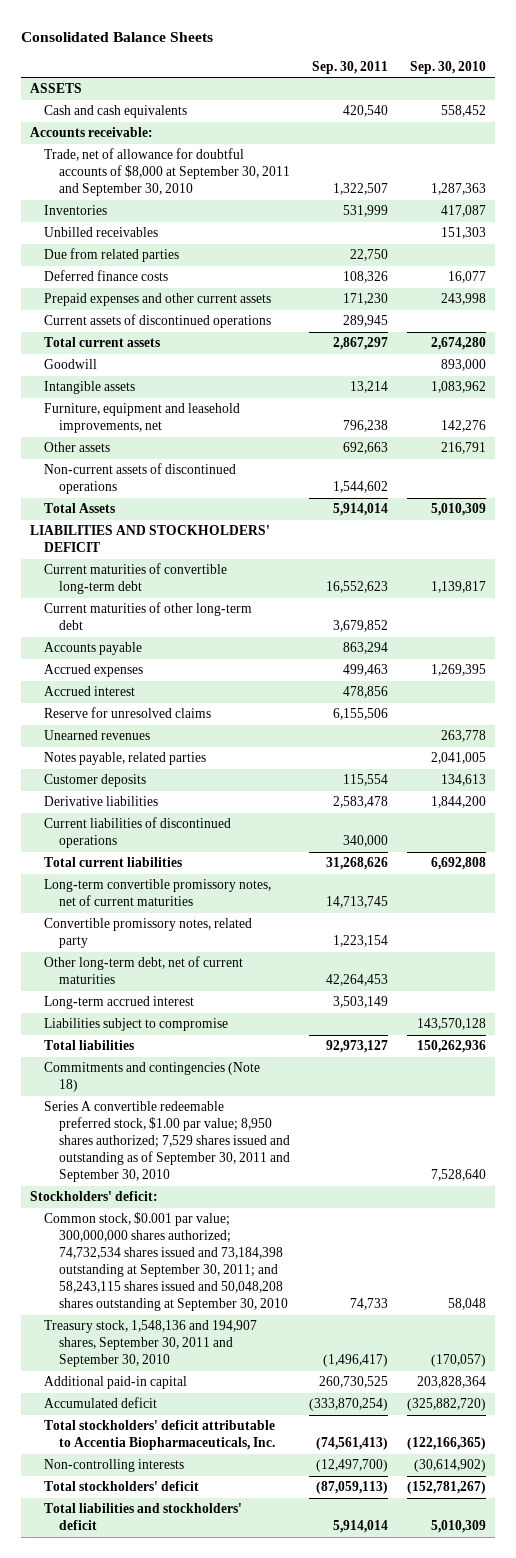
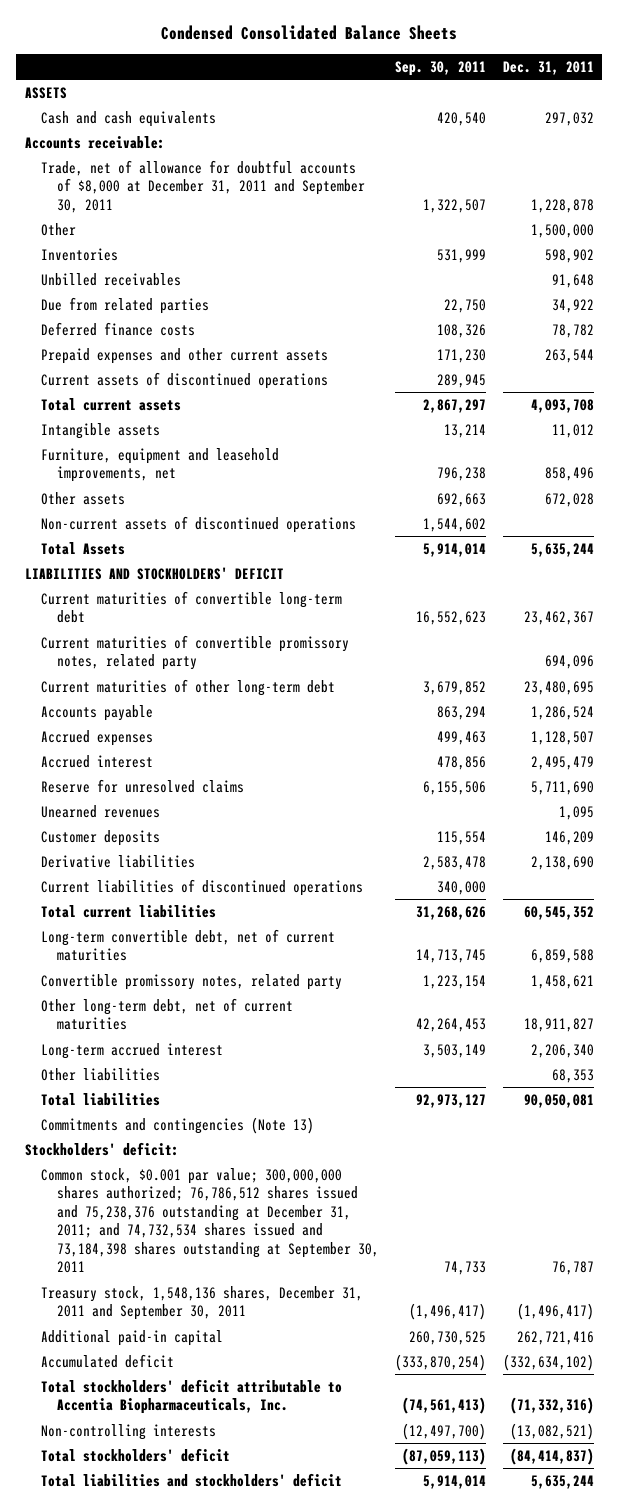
- Consolidated Balance Sheets
+ Condensed Consolidated Balance Sheets
- | Sep. 30, 2011 | Sep. 30, 2010
+ | Sep. 30, 2011 | Dec. 31, 2011
- Trade, net of allowance for doubtful accounts of $8,000 at September 30, 2011 and September 30, 2010 | 1,322,507 | 1,287,363
+ Trade, net of allowance for doubtful accounts of $8,000 at December 31, 2011 and September 30, 2011 | 1,322,507 | 1,228,878
+ Other | | 1,500,000
- Goodwill | | 893,000
+ Current maturities of convertible promissory notes, related party | | 694,096
- Notes payable, related parties | | 2,041,005
- Long-term convertible promissory notes, net of current maturities | 14,713,745 |
+ Long-term convertible debt, net of current maturities | 14,713,745 | 6,859,588
- Liabilities subject to compromise | | 143,570,128
+ Other liabilities | | 68,353
- Commitments and contingencies (Note 18)
- Series A convertible redeemable preferred stock, $1.00 par value; 8,950 shares authorized; 7,529 shares issued and outstanding as of September 30, 2011 and September 30, 2010 | | 7,528,640
+ Commitments and contingencies (Note 13)
- Common stock, $0.001 par value; 300,000,000 shares authorized; 74,732,534 shares issued and 73,184,398 outstanding at September 30, 2011; and 58,243,115 shares issued and 50,048,208 shares outstanding at September 30, 2010 | 74,733 | 58,048
- Treasury stock, 1,548,136 and 194,907 shares, September 30, 2011 and September 30, 2010 | (1,496,417) | (170,057)
+ Common stock, $0.001 par value; 300,000,000 shares authorized; 76,786,512 shares issued and 75,238,376 outstanding at December 31, 2011; and 74,732,534 shares issued and 73,184,398 shares outstanding at September 30, 2011 | 74,733 | 76,787
+ Treasury stock, 1,548,136 shares, December 31, 2011 and September 30, 2011 | (1,496,417) | (1,496,417)

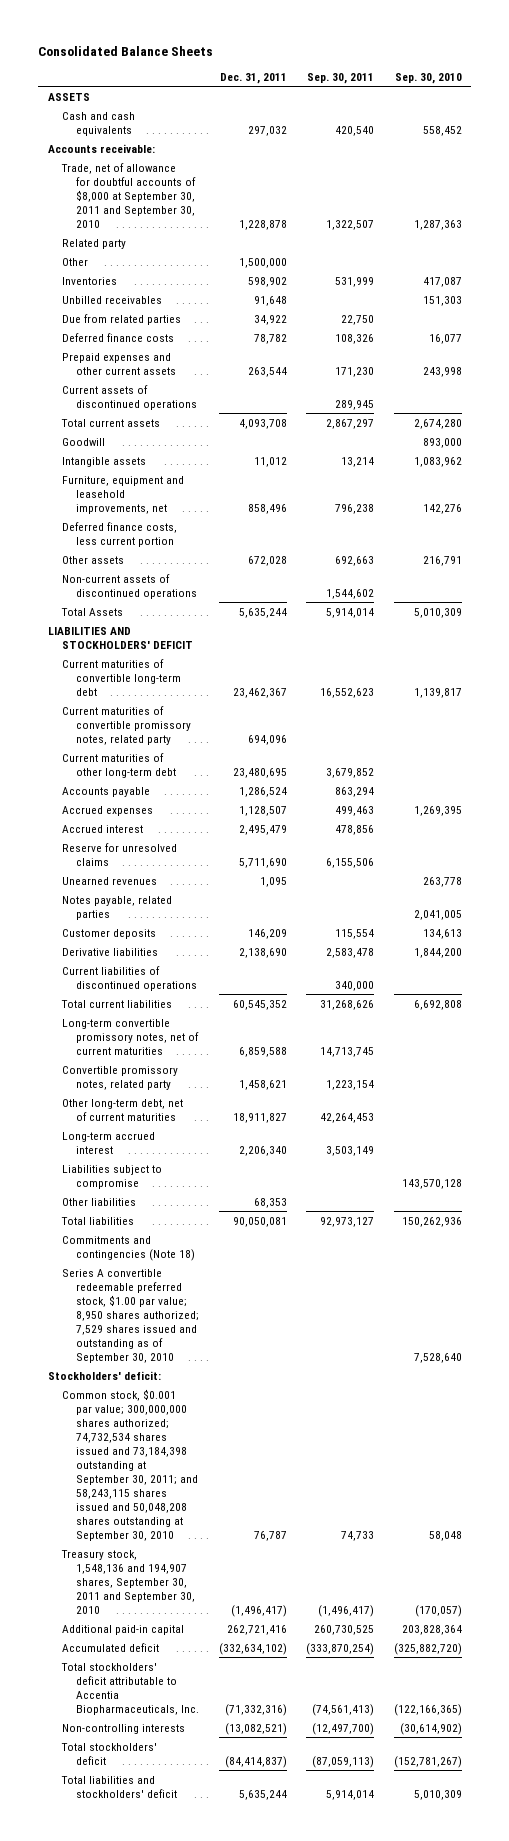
- Condensed Consolidated Balance Sheets
+ Consolidated Balance Sheets
- | Sep. 30, 2011 | Dec. 31, 2011
+ | Dec. 31, 2011 | Sep. 30, 2011 | Sep. 30, 2010
- Trade, net of allowance for doubtful accounts of $8,000 at December 31, 2011 and September 30, 2011 | 1,322,507 | 1,228,878
+ Trade, net of allowance for doubtful accounts of $8,000 at September 30, 2011 and September 30, 2010 | 1,228,878 | 1,322,507 | 1,287,363
+ Related party
+ Goodwill | | | 893,000
+ Deferred finance costs, less current portion
+ Notes payable, related parties | | | 2,041,005
- Long-term convertible debt, net of current maturities | 14,713,745 | 6,859,588
+ Long-term convertible promissory notes, net of current maturities | 6,859,588 | 14,713,745 |
+ Liabilities subject to compromise | | | 143,570,128
- Commitments and contingencies (Note 13)
+ Commitments and contingencies (Note 18)
+ Series A convertible redeemable preferred stock, $1.00 par value; 8,950 shares authorized; 7,529 shares issued and outstanding as of September 30, 2010 | | | 7,528,640
- Common stock, $0.001 par value; 300,000,000 shares authorized; 76,786,512 shares issued and 75,238,376 outstanding at December 31, 2011; and 74,732,534 shares issued and 73,184,398 shares outstanding at September 30, 2011 | 74,733 | 76,787
- Treasury stock, 1,548,136 shares, December 31, 2011 and September 30, 2011 | (1,496,417) | (1,496,417)
+ Common stock, $0.001 par value; 300,000,000 shares authorized; 74,732,534 shares issued and 73,184,398 outstanding at September 30, 2011; and 58,243,115 shares issued and 50,048,208 shares outstanding at September 30, 2010 | 76,787 | 74,733 | 58,048
+ Treasury stock, 1,548,136 and 194,907 shares, September 30, 2011 and September 30, 2010 | (1,496,417) | (1,496,417) | (170,057)

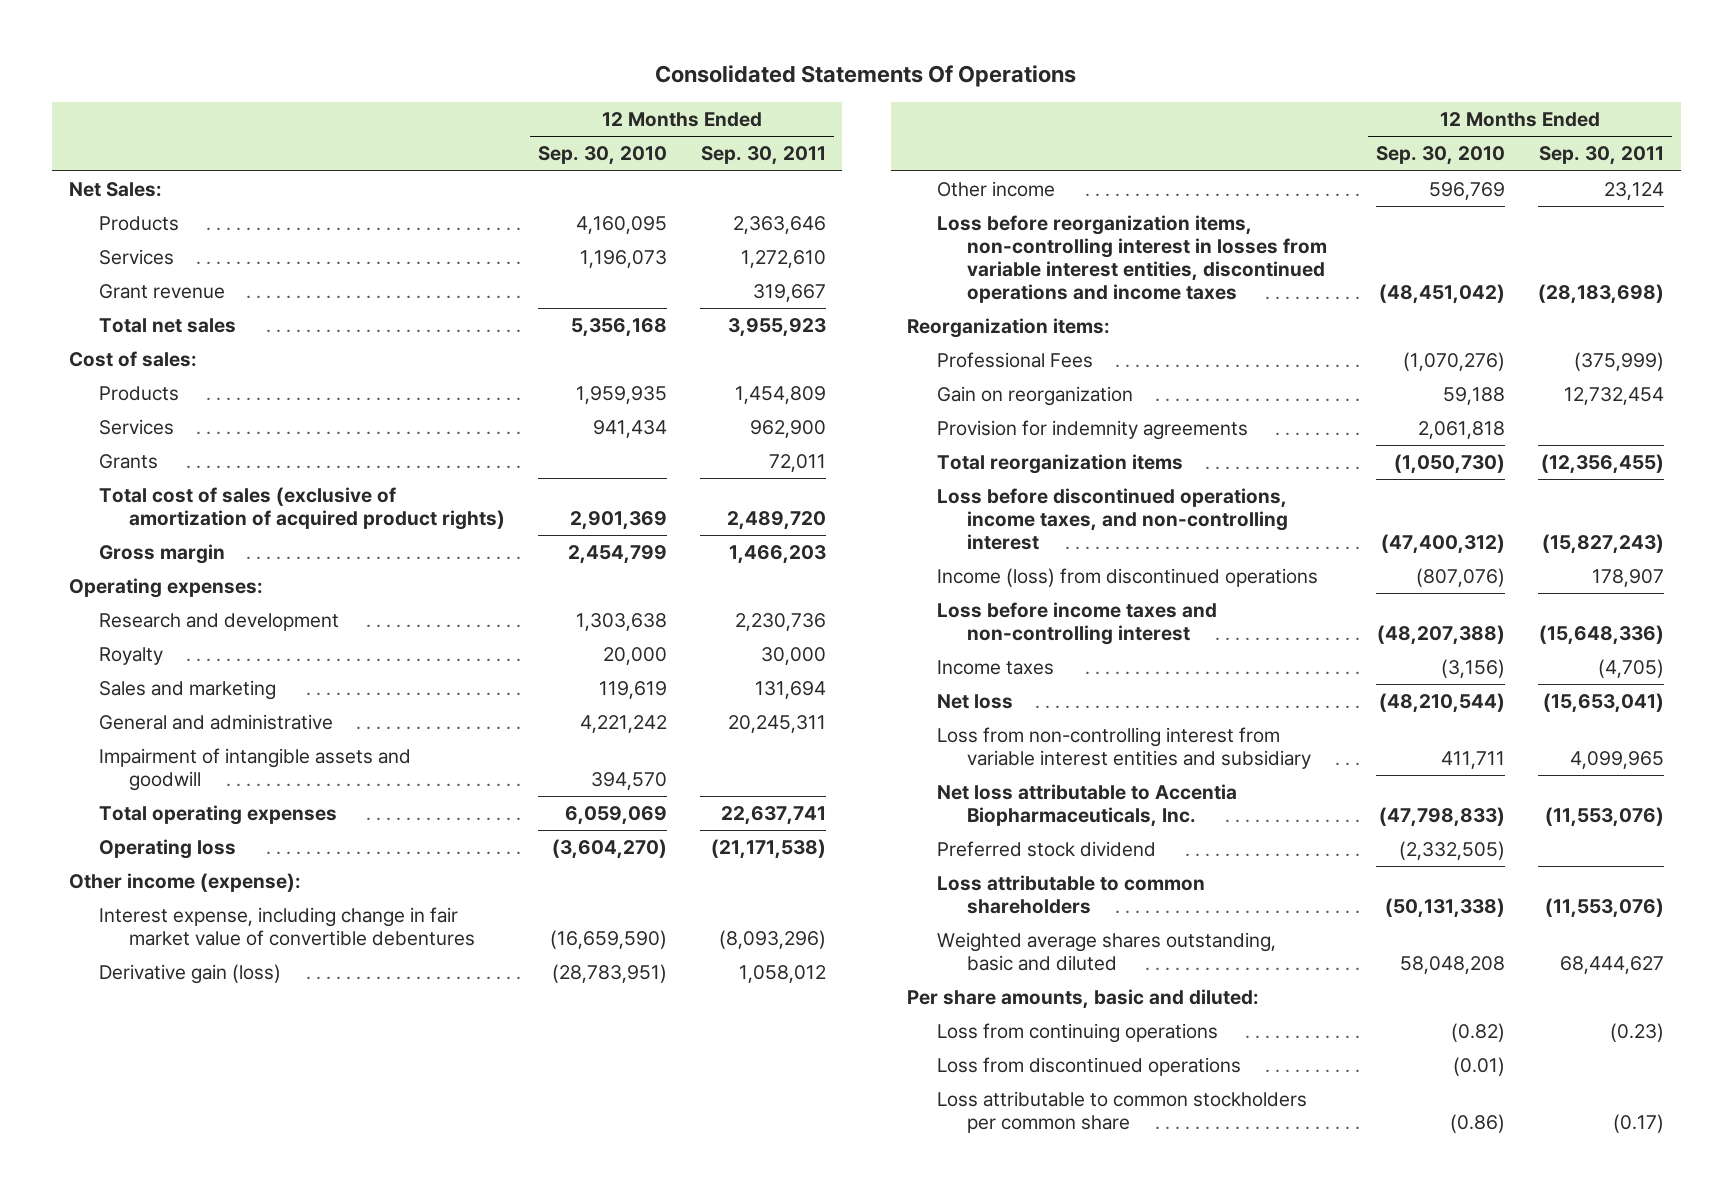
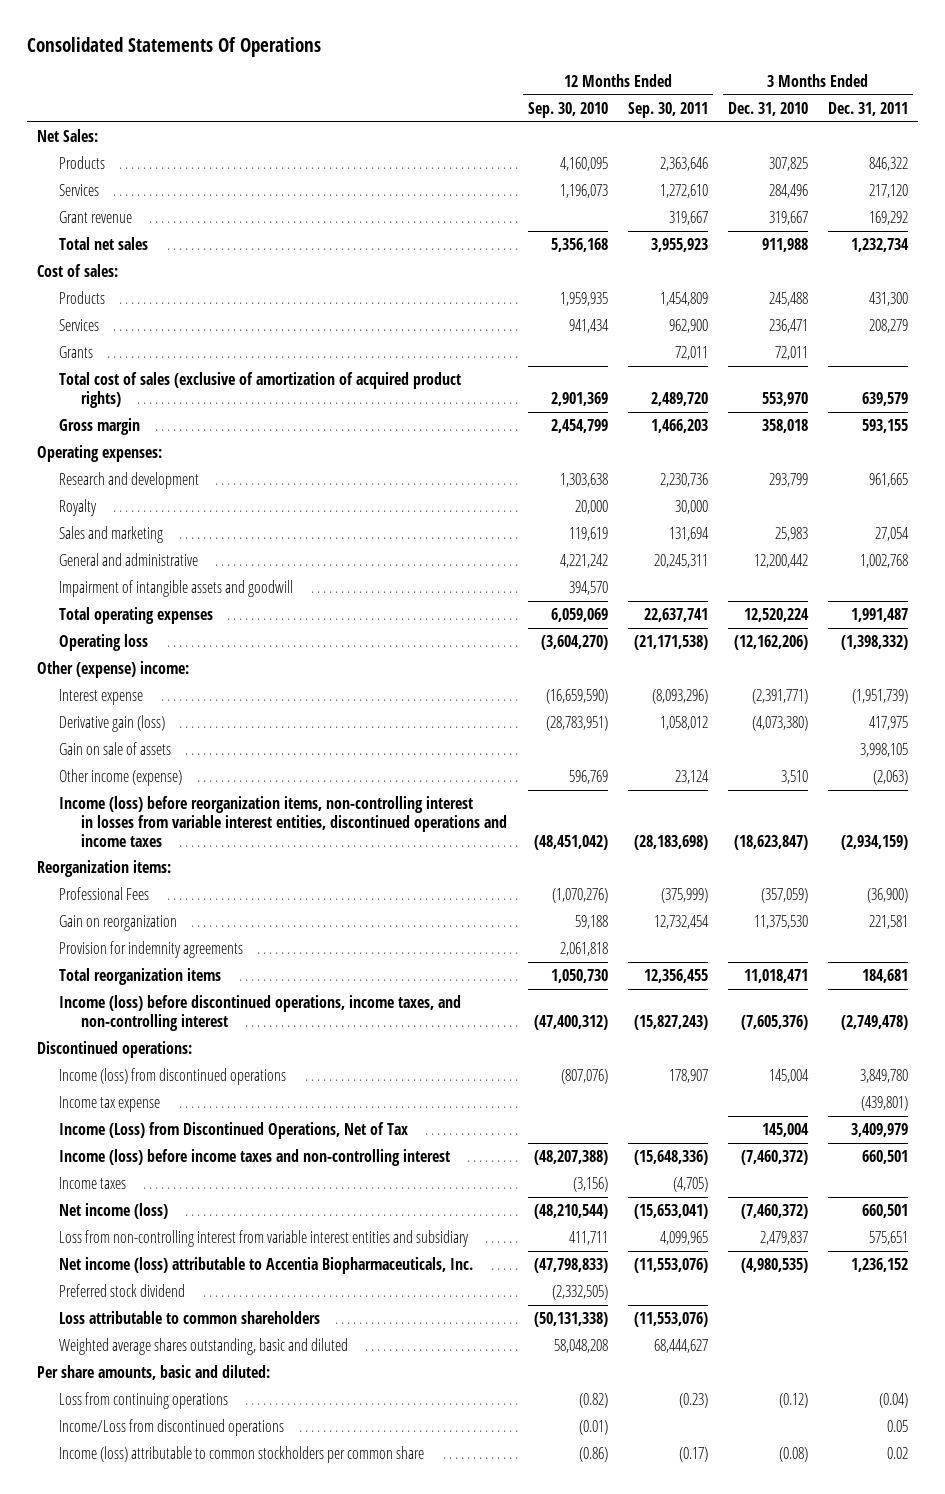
- | 12 Months Ended Sep. 30, 2010 | 12 Months Ended Sep. 30, 2011
+ | 12 Months Ended Sep. 30, 2010 | 12 Months Ended Sep. 30, 2011 | 3 Months Ended Dec. 31, 2010 | 3 Months Ended Dec. 31, 2011
- Other income (expense):
- Interest expense, including change in fair market value of convertible debentures | (16,659,590) | (8,093,296)
+ Other (expense) income:
+ Interest expense | (16,659,590) | (8,093,296) | (2,391,771) | (1,951,739)
- Other income | 596,769 | 23,124
- Loss before reorganization items, non-controlling interest in losses from variable interest entities, discontinued operations and income taxes | (48,451,042) | (28,183,698)
+ Gain on sale of assets | | | | 3,998,105
+ Other income (expense) | 596,769 | 23,124 | 3,510 | (2,063)
+ Income (loss) before reorganization items, non-controlling interest in losses from variable interest entities, discontinued operations and income taxes | (48,451,042) | (28,183,698) | (18,623,847) | (2,934,159)
- Total reorganization items | (1,050,730) | (12,356,455)
- Loss before discontinued operations, income taxes, and non-controlling interest | (47,400,312) | (15,827,243)
+ Total reorganization items | 1,050,730 | 12,356,455 | 11,018,471 | 184,681
+ Income (loss) before discontinued operations, income taxes, and non-controlling interest | (47,400,312) | (15,827,243) | (7,605,376) | (2,749,478)
+ Discontinued operations:
- Loss before income taxes and non-controlling interest | (48,207,388) | (15,648,336)
+ Income tax expense | | | | (439,801)
+ Income (Loss) from Discontinued Operations, Net of Tax | | | 145,004 | 3,409,979
+ Income (loss) before income taxes and non-controlling interest | (48,207,388) | (15,648,336) | (7,460,372) | 660,501
- Net loss | (48,210,544) | (15,653,041)
+ Net income (loss) | (48,210,544) | (15,653,041) | (7,460,372) | 660,501
- Net loss attributable to Accentia Biopharmaceuticals, Inc. | (47,798,833) | (11,553,076)
+ Net income (loss) attributable to Accentia Biopharmaceuticals, Inc. | (47,798,833) | (11,553,076) | (4,980,535) | 1,236,152
- Loss from discontinued operations | (0.01) |
- Loss attributable to common stockholders per common share | (0.86) | (0.17)
+ Income/Loss from discontinued operations | (0.01) | | | 0.05
+ Income (loss) attributable to common stockholders per common share | (0.86) | (0.17) | (0.08) | 0.02

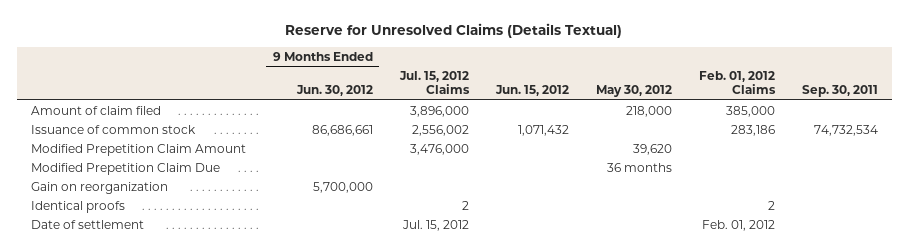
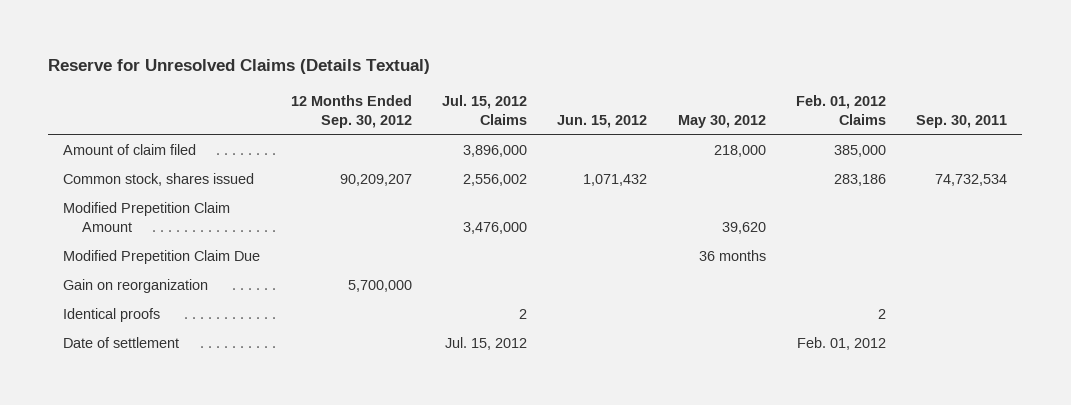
- | 9 Months Ended Jun. 30, 2012 | Jul. 15, 2012 Claims | Jun. 15, 2012 | May 30, 2012 | Feb. 01, 2012 Claims | Sep. 30, 2011
+ | 12 Months Ended Sep. 30, 2012 | Jul. 15, 2012 Claims | Jun. 15, 2012 | May 30, 2012 | Feb. 01, 2012 Claims | Sep. 30, 2011
- Issuance of common stock | 86,686,661 | 2,556,002 | 1,071,432 | | 283,186 | 74,732,534
+ Common stock, shares issued | 90,209,207 | 2,556,002 | 1,071,432 | | 283,186 | 74,732,534

